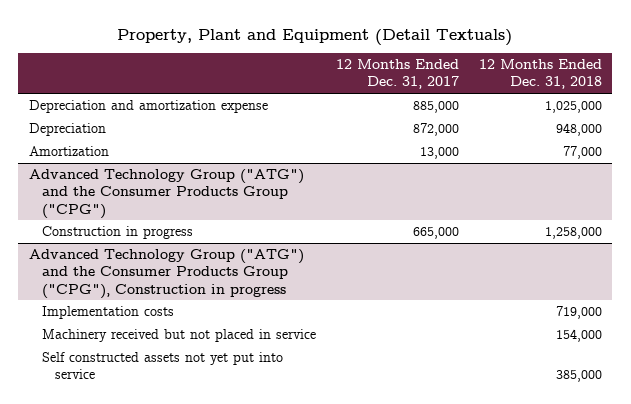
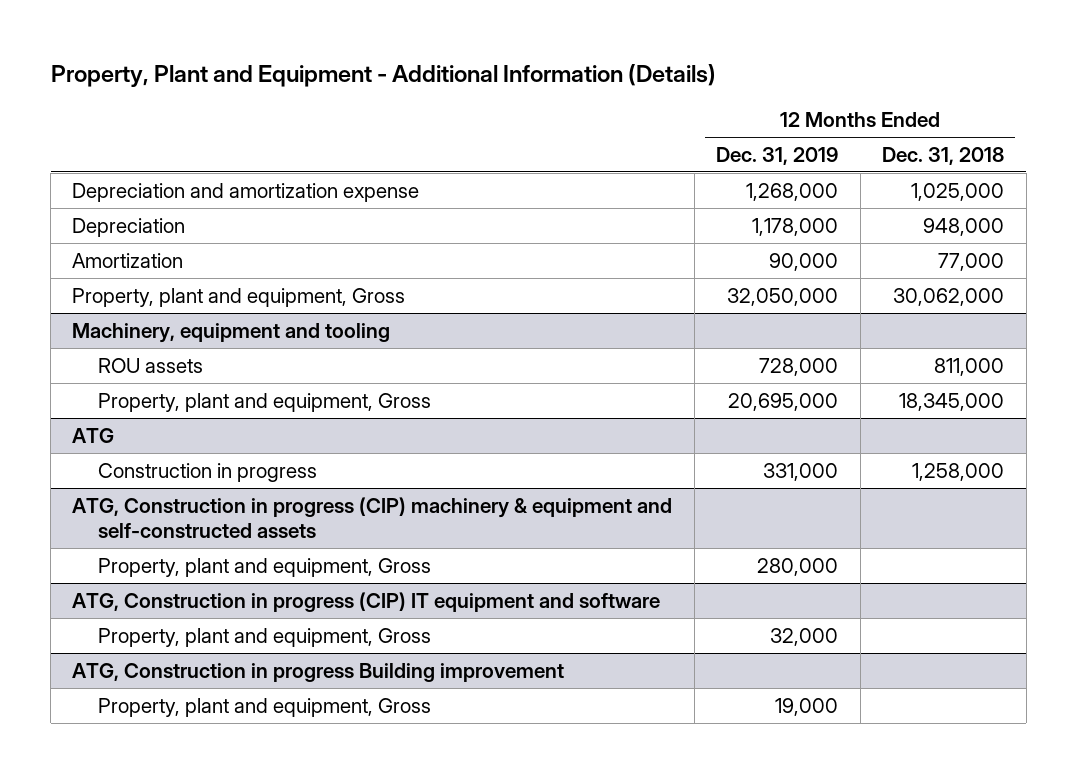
- Property, Plant and Equipment (Detail Textuals)
+ Property, Plant and Equipment - Additional Information (Details)
- | 12 Months Ended Dec. 31, 2017 | 12 Months Ended Dec. 31, 2018
+ | 12 Months Ended Dec. 31, 2019 | 12 Months Ended Dec. 31, 2018
- Advanced Technology Group ("ATG") and the Consumer Products Group ("CPG")
+ Property, plant and equipment, Gross | 32,050,000 | 30,062,000
+ Machinery, equipment and tooling
+ ROU assets | 728,000 | 811,000
+ Property, plant and equipment, Gross | 20,695,000 | 18,345,000
+ ATG
- Advanced Technology Group ("ATG") and the Consumer Products Group ("CPG"), Construction in progress
- Implementation costs | | 719,000
- Machinery received but not placed in service | | 154,000
- Self constructed assets not yet put into service | | 385,000
+ ATG, Construction in progress (CIP) machinery & equipment and self-constructed assets
+ Property, plant and equipment, Gross | 280,000 |
+ ATG, Construction in progress (CIP) IT equipment and software
+ Property, plant and equipment, Gross | 32,000 |
+ ATG, Construction in progress Building improvement
+ Property, plant and equipment, Gross | 19,000 |

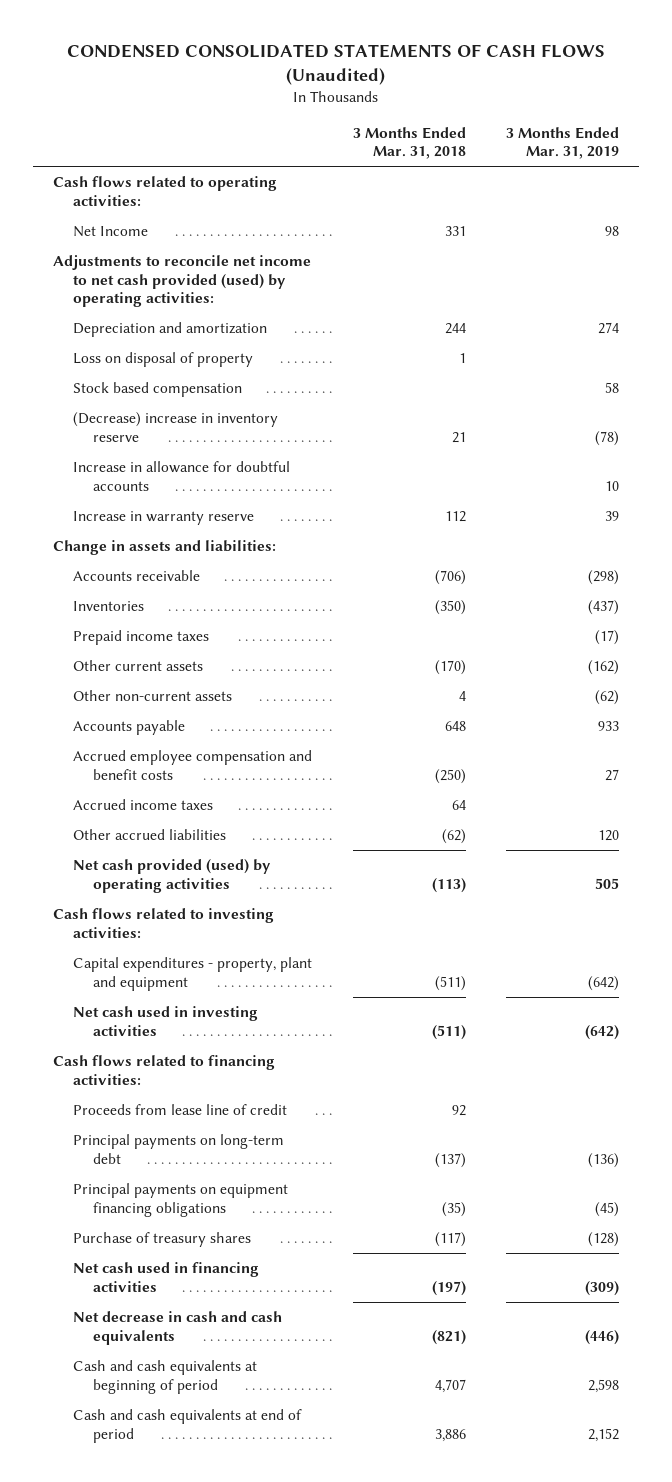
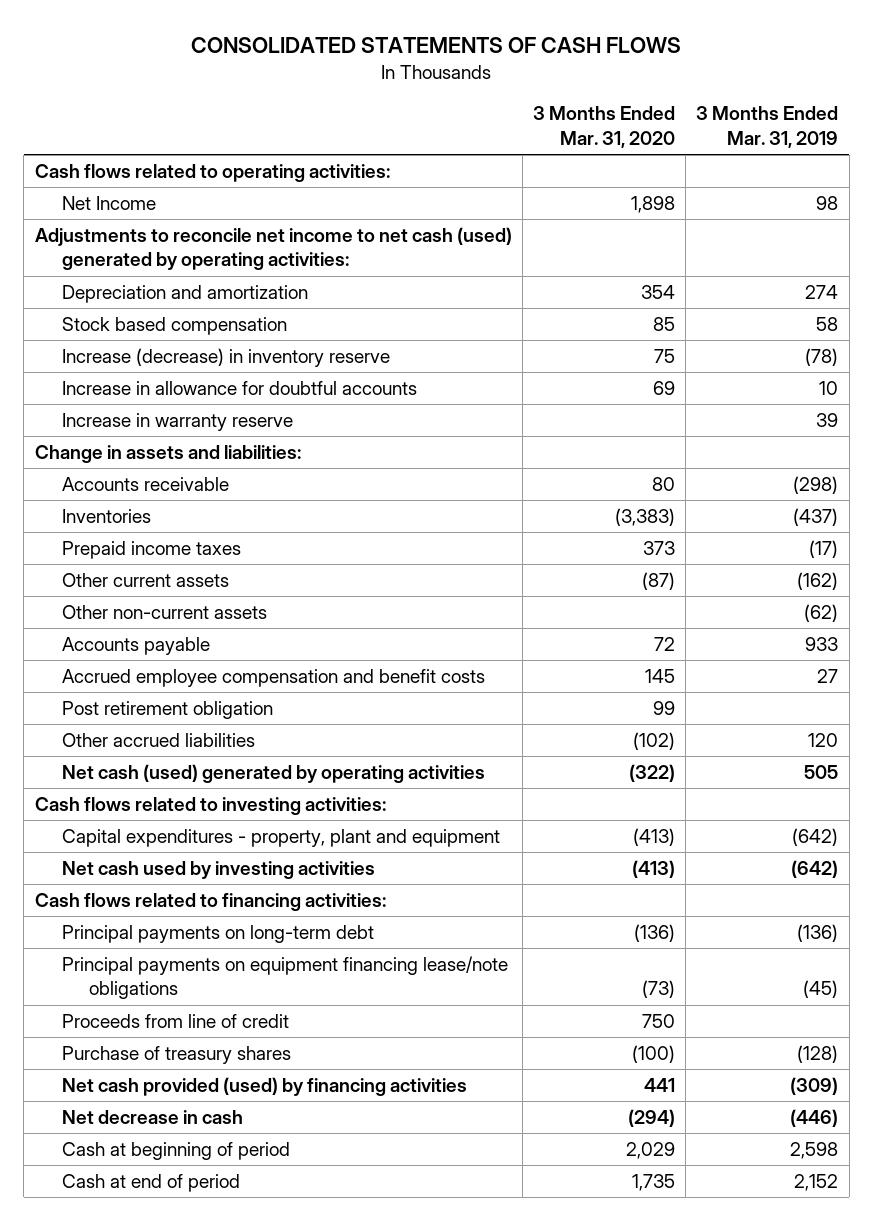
- CONDENSED CONSOLIDATED STATEMENTS OF CASH FLOWS (Unaudited)
+ CONSOLIDATED STATEMENTS OF CASH FLOWS
- | 3 Months Ended Mar. 31, 2018 | 3 Months Ended Mar. 31, 2019
+ | 3 Months Ended Mar. 31, 2020 | 3 Months Ended Mar. 31, 2019
- Adjustments to reconcile net income to net cash provided (used) by operating activities:
+ Adjustments to reconcile net income to net cash (used) generated by operating activities:
- Loss on disposal of property | 1 |
- (Decrease) increase in inventory reserve | 21 | (78)
+ Increase (decrease) in inventory reserve | 75 | (78)
- Accrued income taxes | 64 |
+ Post retirement obligation | 99 |
- Net cash provided (used) by operating activities | (113) | 505
+ Net cash (used) generated by operating activities | (322) | 505
- Net cash used in investing activities | (511) | (642)
+ Net cash used by investing activities | (413) | (642)
- Proceeds from lease line of credit | 92 |
- Principal payments on equipment financing obligations | (35) | (45)
+ Principal payments on equipment financing lease/note obligations | (73) | (45)
+ Proceeds from line of credit | 750 |
- Net cash used in financing activities | (197) | (309)
- Net decrease in cash and cash equivalents | (821) | (446)
- Cash and cash equivalents at beginning of period | 4,707 | 2,598
- Cash and cash equivalents at end of period | 3,886 | 2,152
+ Net cash provided (used) by financing activities | 441 | (309)
+ Net decrease in cash | (294) | (446)
+ Cash at beginning of period | 2,029 | 2,598
+ Cash at end of period | 1,735 | 2,152

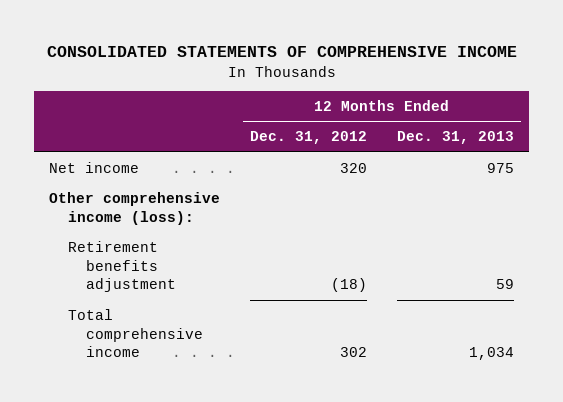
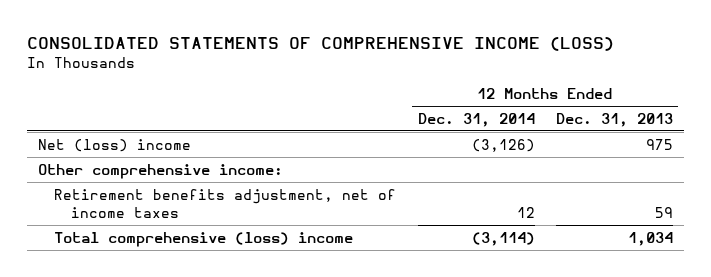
- CONSOLIDATED STATEMENTS OF COMPREHENSIVE INCOME
+ CONSOLIDATED STATEMENTS OF COMPREHENSIVE INCOME (LOSS)
- | 12 Months Ended Dec. 31, 2012 | 12 Months Ended Dec. 31, 2013
+ | 12 Months Ended Dec. 31, 2014 | 12 Months Ended Dec. 31, 2013
- Net income | 320 | 975
- Other comprehensive income (loss):
- Retirement benefits adjustment | (18) | 59
- Total comprehensive income | 302 | 1,034
+ Net (loss) income | (3,126) | 975
+ Other comprehensive income:
+ Retirement benefits adjustment, net of income taxes | 12 | 59
+ Total comprehensive (loss) income | (3,114) | 1,034

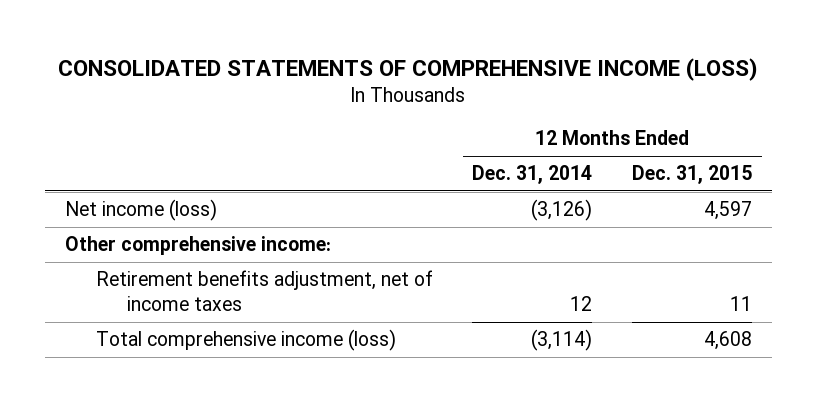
- | 12 Months Ended Dec. 31, 2014 | 12 Months Ended Dec. 31, 2013
+ | 12 Months Ended Dec. 31, 2014 | 12 Months Ended Dec. 31, 2015
- Net (loss) income | (3,126) | 975
+ Net income (loss) | (3,126) | 4,597
- Total comprehensive (loss) income | (3,114) | 1,034
+ Total comprehensive income (loss) | (3,114) | 4,608

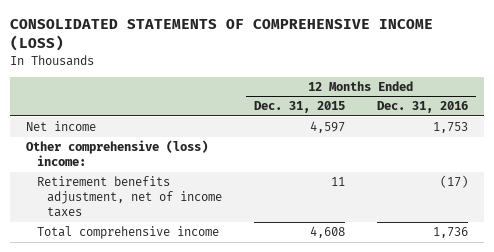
- | 12 Months Ended Dec. 31, 2014 | 12 Months Ended Dec. 31, 2015
+ | 12 Months Ended Dec. 31, 2015 | 12 Months Ended Dec. 31, 2016
- Net income (loss) | (3,126) | 4,597
- Other comprehensive income:
+ Net income | 4,597 | 1,753
+ Other comprehensive (loss) income:
- Total comprehensive income (loss) | (3,114) | 4,608
+ Total comprehensive income | 4,608 | 1,736

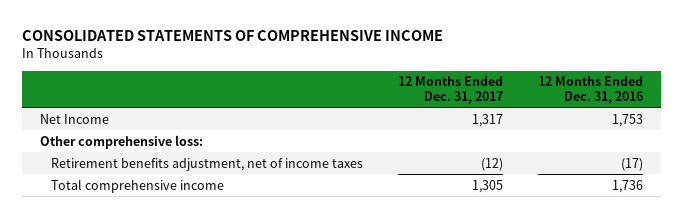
- CONSOLIDATED STATEMENTS OF COMPREHENSIVE INCOME (LOSS)
+ CONSOLIDATED STATEMENTS OF COMPREHENSIVE INCOME
- | 12 Months Ended Dec. 31, 2015 | 12 Months Ended Dec. 31, 2016
+ | 12 Months Ended Dec. 31, 2017 | 12 Months Ended Dec. 31, 2016
- Net income | 4,597 | 1,753
- Other comprehensive (loss) income:
+ Net Income | 1,317 | 1,753
+ Other comprehensive loss:

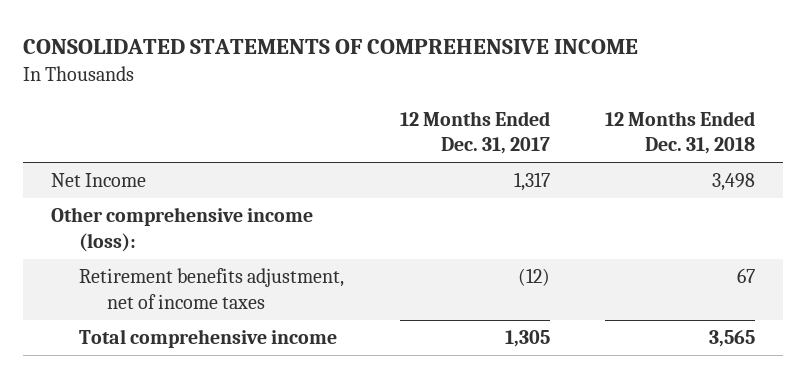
- | 12 Months Ended Dec. 31, 2017 | 12 Months Ended Dec. 31, 2016
+ | 12 Months Ended Dec. 31, 2017 | 12 Months Ended Dec. 31, 2018
- Other comprehensive loss:
+ Other comprehensive income (loss):

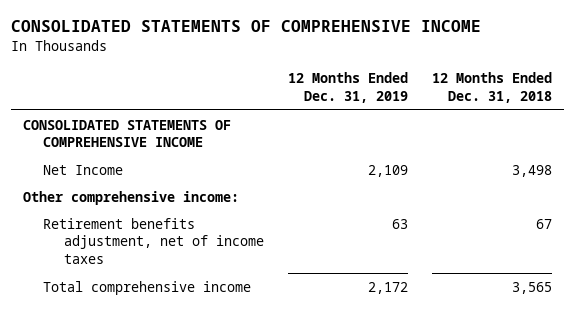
- | 12 Months Ended Dec. 31, 2017 | 12 Months Ended Dec. 31, 2018
+ | 12 Months Ended Dec. 31, 2019 | 12 Months Ended Dec. 31, 2018
+ CONSOLIDATED STATEMENTS OF COMPREHENSIVE INCOME
- Other comprehensive income (loss):
+ Other comprehensive income:

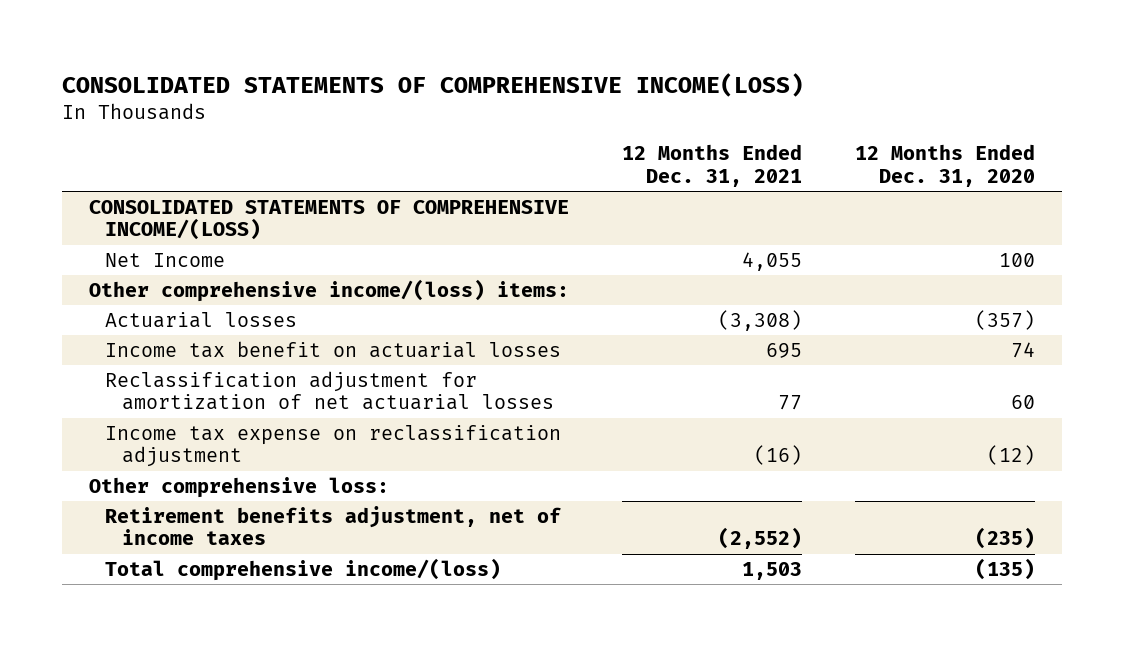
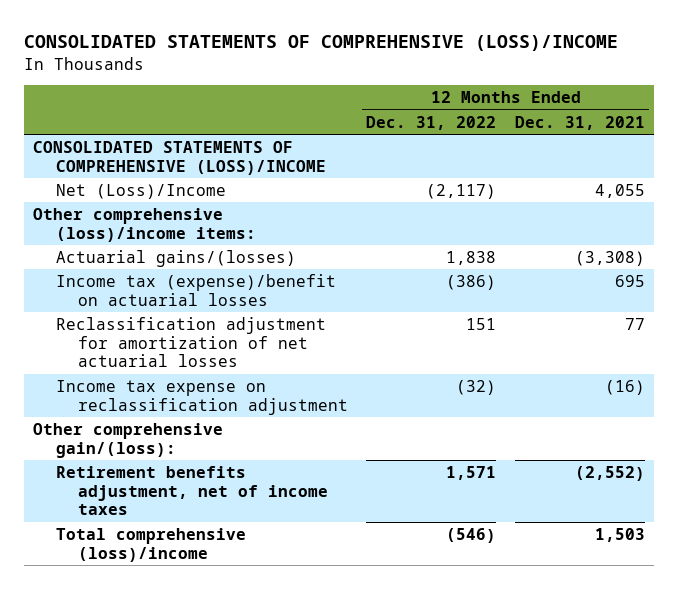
- CONSOLIDATED STATEMENTS OF COMPREHENSIVE INCOME(LOSS)
+ CONSOLIDATED STATEMENTS OF COMPREHENSIVE (LOSS)/INCOME
- | 12 Months Ended Dec. 31, 2021 | 12 Months Ended Dec. 31, 2020
+ | 12 Months Ended Dec. 31, 2022 | 12 Months Ended Dec. 31, 2021
- CONSOLIDATED STATEMENTS OF COMPREHENSIVE INCOME/(LOSS)
- Net Income | 4,055 | 100
- Other comprehensive income/(loss) items:
- Actuarial losses | (3,308) | (357)
- Income tax benefit on actuarial losses | 695 | 74
+ CONSOLIDATED STATEMENTS OF COMPREHENSIVE (LOSS)/INCOME
+ Net (Loss)/Income | (2,117) | 4,055
+ Other comprehensive (loss)/income items:
+ Actuarial gains/(losses) | 1,838 | (3,308)
+ Income tax (expense)/benefit on actuarial losses | (386) | 695
- Other comprehensive loss:
+ Other comprehensive gain/(loss):
- Total comprehensive income/(loss) | 1,503 | (135)
+ Total comprehensive (loss)/income | (546) | 1,503

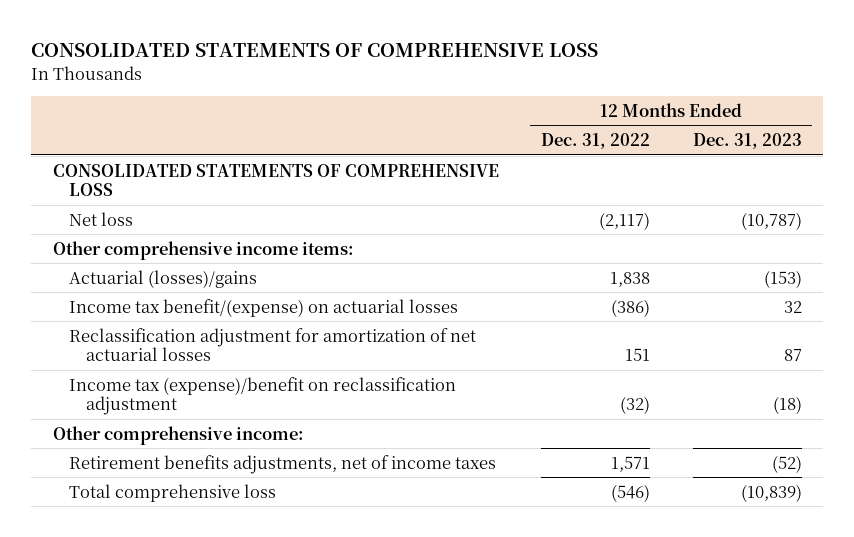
- CONSOLIDATED STATEMENTS OF COMPREHENSIVE (LOSS)/INCOME
+ CONSOLIDATED STATEMENTS OF COMPREHENSIVE LOSS
- | 12 Months Ended Dec. 31, 2022 | 12 Months Ended Dec. 31, 2021
+ | 12 Months Ended Dec. 31, 2022 | 12 Months Ended Dec. 31, 2023
- CONSOLIDATED STATEMENTS OF COMPREHENSIVE (LOSS)/INCOME
- Net (Loss)/Income | (2,117) | 4,055
- Other comprehensive (loss)/income items:
- Actuarial gains/(losses) | 1,838 | (3,308)
- Income tax (expense)/benefit on actuarial losses | (386) | 695
+ CONSOLIDATED STATEMENTS OF COMPREHENSIVE LOSS
+ Net loss | (2,117) | (10,787)
+ Other comprehensive income items:
+ Actuarial (losses)/gains | 1,838 | (153)
+ Income tax benefit/(expense) on actuarial losses | (386) | 32
- Income tax expense on reclassification adjustment | (32) | (16)
- Other comprehensive gain/(loss):
- Retirement benefits adjustment, net of income taxes | 1,571 | (2,552)
- Total comprehensive (loss)/income | (546) | 1,503
+ Income tax (expense)/benefit on reclassification adjustment | (32) | (18)
+ Other comprehensive income:
+ Retirement benefits adjustments, net of income taxes | 1,571 | (52)
+ Total comprehensive loss | (546) | (10,839)

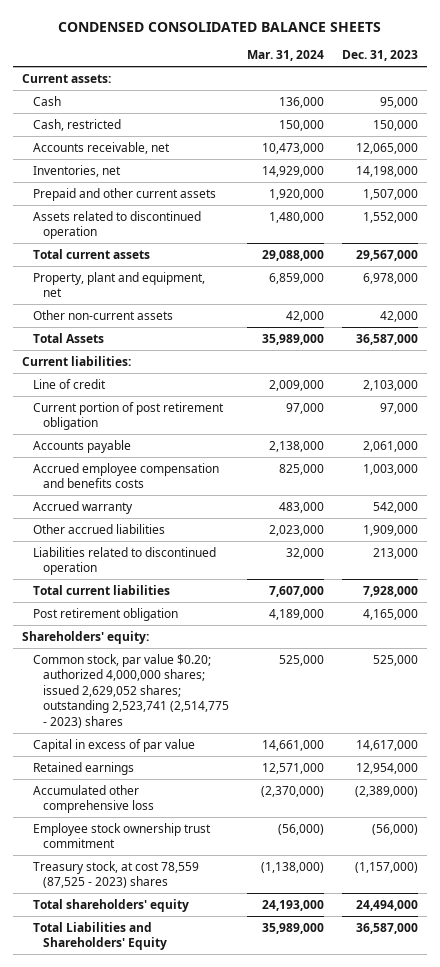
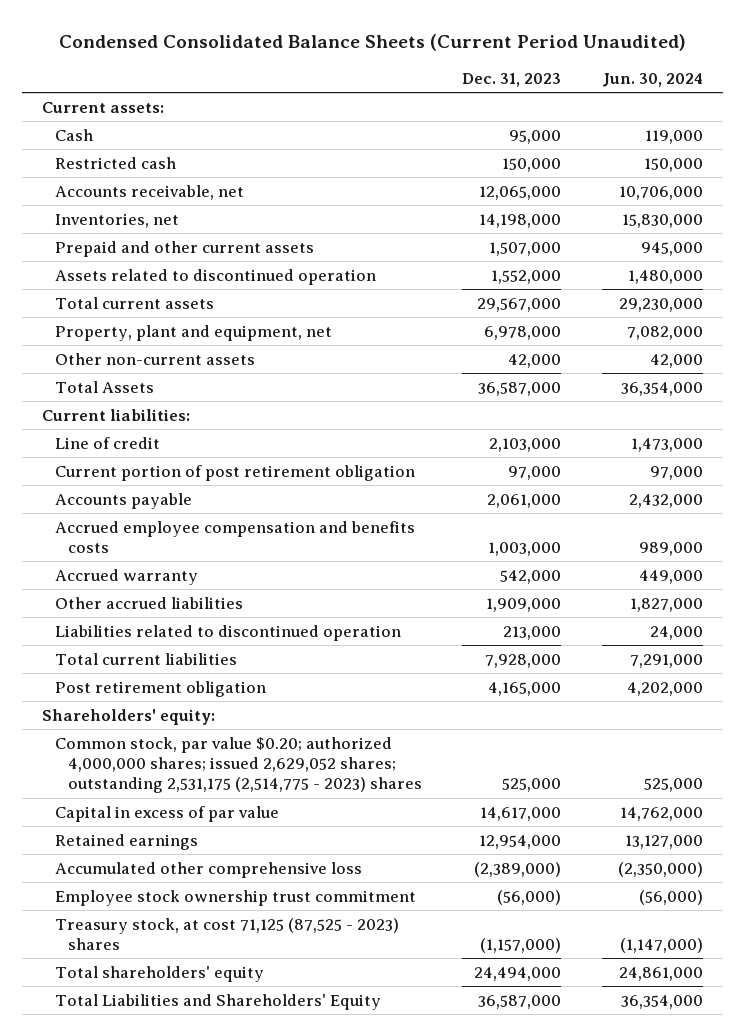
- CONDENSED CONSOLIDATED BALANCE SHEETS
+ Condensed Consolidated Balance Sheets (Current Period Unaudited)
- | Mar. 31, 2024 | Dec. 31, 2023
+ | Dec. 31, 2023 | Jun. 30, 2024
- Cash, restricted | 150,000 | 150,000
+ Restricted cash | 150,000 | 150,000
- Common stock, par value $0.20; authorized 4,000,000 shares; issued 2,629,052 shares; outstanding 2,523,741 (2,514,775 - 2023) shares | 525,000 | 525,000
+ Common stock, par value $0.20; authorized 4,000,000 shares; issued 2,629,052 shares; outstanding 2,531,175 (2,514,775 - 2023) shares | 525,000 | 525,000
- Treasury stock, at cost 78,559 (87,525 - 2023) shares | (1,138,000) | (1,157,000)
+ Treasury stock, at cost 71,125 (87,525 - 2023) shares | (1,157,000) | (1,147,000)

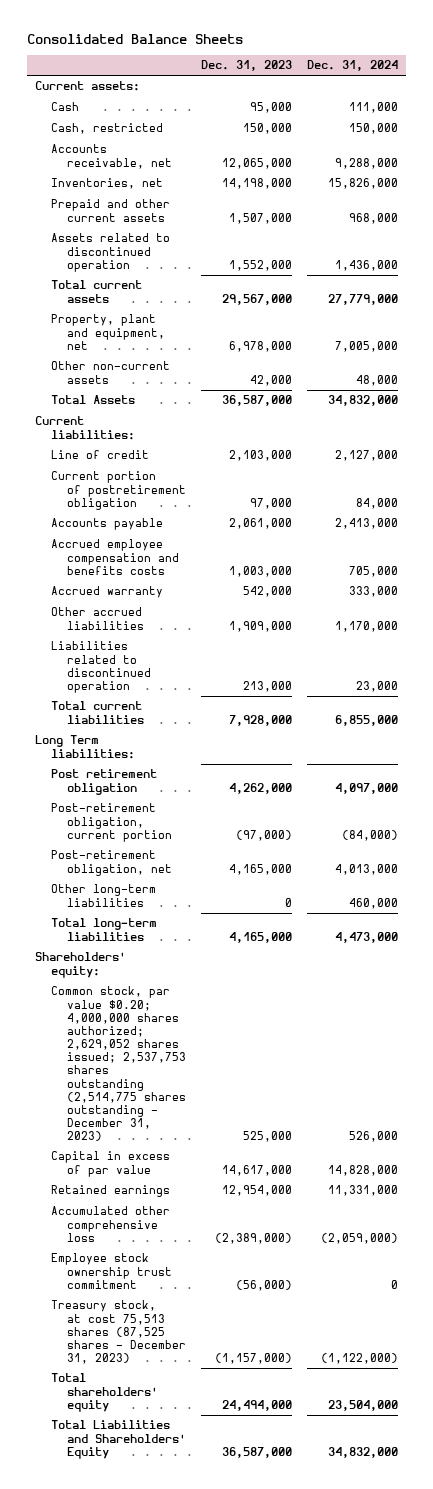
- Condensed Consolidated Balance Sheets (Current Period Unaudited)
+ Consolidated Balance Sheets
- | Dec. 31, 2023 | Jun. 30, 2024
+ | Dec. 31, 2023 | Dec. 31, 2024
- Restricted cash | 150,000 | 150,000
+ Cash, restricted | 150,000 | 150,000
- Current portion of post retirement obligation | 97,000 | 97,000
+ Current portion of postretirement obligation | 97,000 | 84,000
- Post retirement obligation | 4,165,000 | 4,202,000
+ Long Term liabilities:
+ Post retirement obligation | 4,262,000 | 4,097,000
+ Post-retirement obligation, current portion | (97,000) | (84,000)
+ Post-retirement obligation, net | 4,165,000 | 4,013,000
+ Other long-term liabilities | 0 | 460,000
+ Total long-term liabilities | 4,165,000 | 4,473,000
- Common stock, par value $0.20; authorized 4,000,000 shares; issued 2,629,052 shares; outstanding 2,531,175 (2,514,775 - 2023) shares | 525,000 | 525,000
+ Common stock, par value $0.20; 4,000,000 shares authorized; 2,629,052 shares issued; 2,537,753 shares outstanding (2,514,775 shares outstanding - December 31, 2023) | 525,000 | 526,000
- Treasury stock, at cost 71,125 (87,525 - 2023) shares | (1,157,000) | (1,147,000)
+ Treasury stock, at cost 75,513 shares (87,525 shares - December 31, 2023) | (1,157,000) | (1,122,000)

